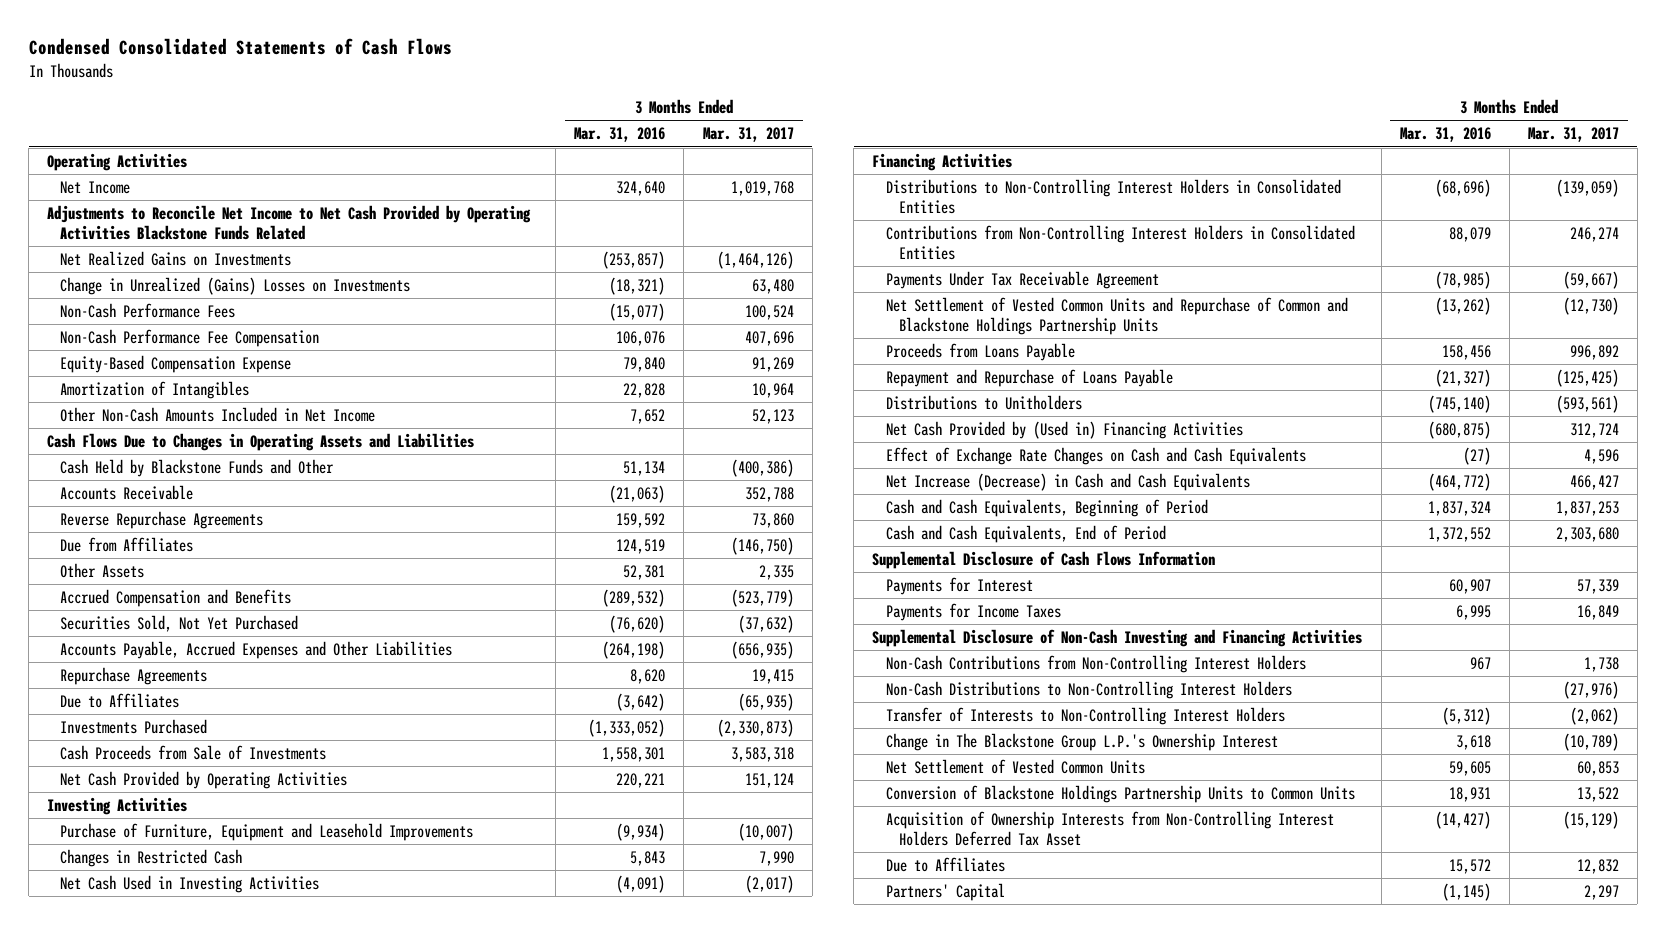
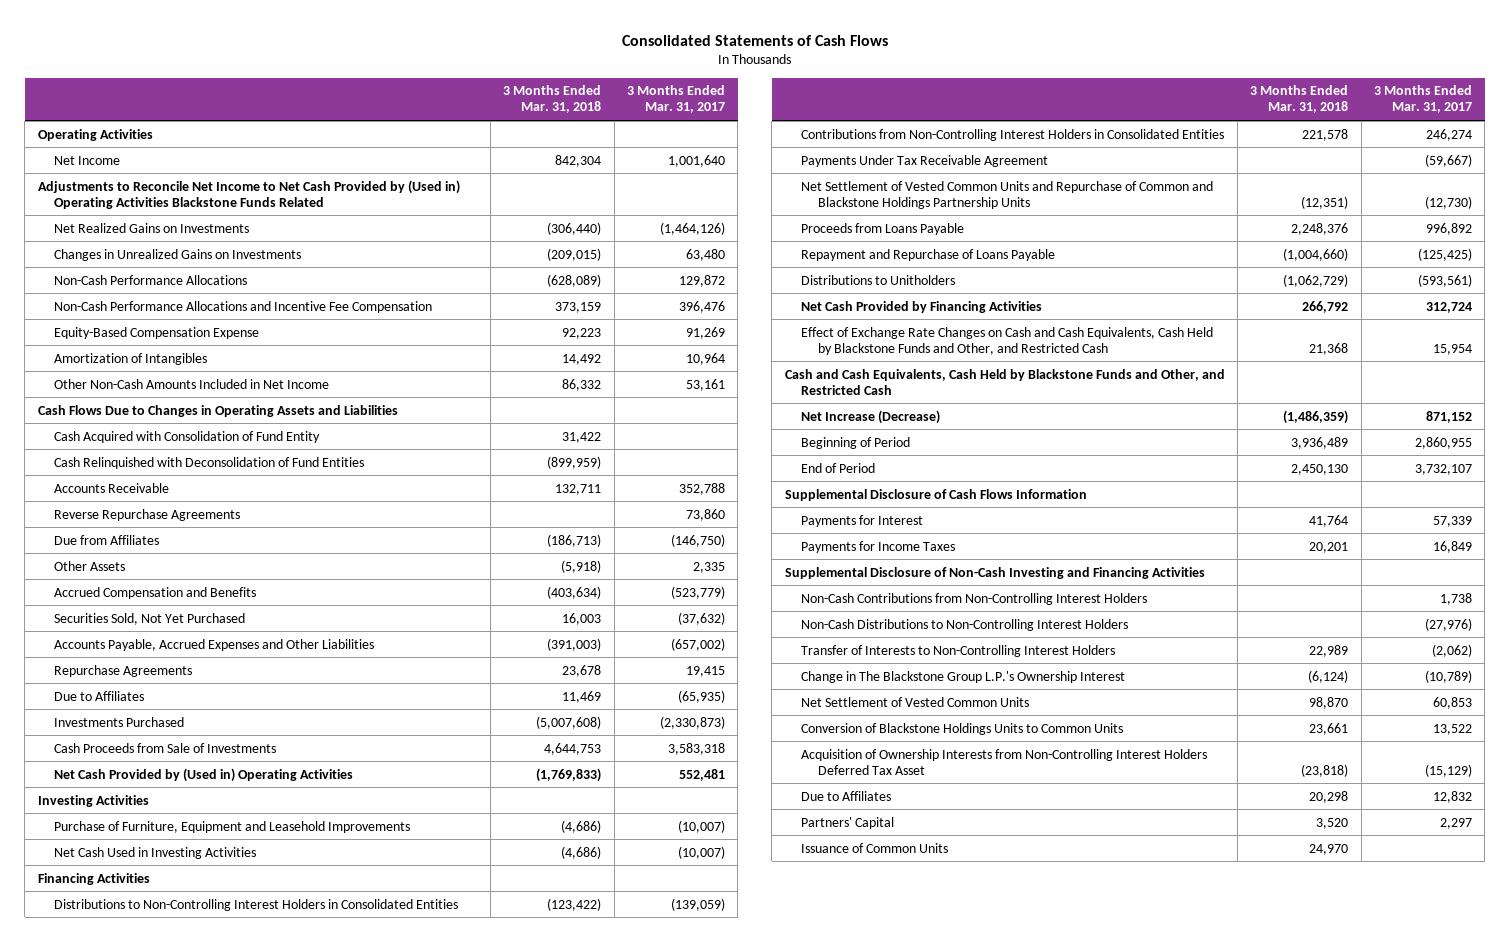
- Condensed Consolidated Statements of Cash Flows
+ Consolidated Statements of Cash Flows
- | 3 Months Ended Mar. 31, 2016 | 3 Months Ended Mar. 31, 2017
+ | 3 Months Ended Mar. 31, 2018 | 3 Months Ended Mar. 31, 2017
- Net Income | 324,640 | 1,019,768
- Adjustments to Reconcile Net Income to Net Cash Provided by Operating Activities Blackstone Funds Related
+ Net Income | 842,304 | 1,001,640
+ Adjustments to Reconcile Net Income to Net Cash Provided by (Used in) Operating Activities Blackstone Funds Related
- Change in Unrealized (Gains) Losses on Investments | (18,321) | 63,480
- Non-Cash Performance Fees | (15,077) | 100,524
- Non-Cash Performance Fee Compensation | 106,076 | 407,696
+ Changes in Unrealized Gains on Investments | (209,015) | 63,480
+ Non-Cash Performance Allocations | (628,089) | 129,872
+ Non-Cash Performance Allocations and Incentive Fee Compensation | 373,159 | 396,476
- Other Non-Cash Amounts Included in Net Income | 7,652 | 52,123
+ Other Non-Cash Amounts Included in Net Income | 86,332 | 53,161
- Cash Held by Blackstone Funds and Other | 51,134 | (400,386)
+ Cash Acquired with Consolidation of Fund Entity | 31,422 |
+ Cash Relinquished with Deconsolidation of Fund Entities | (899,959) |
- Accounts Payable, Accrued Expenses and Other Liabilities | (264,198) | (656,935)
+ Accounts Payable, Accrued Expenses and Other Liabilities | (391,003) | (657,002)
- Net Cash Provided by Operating Activities | 220,221 | 151,124
+ Net Cash Provided by (Used in) Operating Activities | (1,769,833) | 552,481
- Changes in Restricted Cash | 5,843 | 7,990
- Net Cash Used in Investing Activities | (4,091) | (2,017)
+ Net Cash Used in Investing Activities | (4,686) | (10,007)
- Net Cash Provided by (Used in) Financing Activities | (680,875) | 312,724
- Effect of Exchange Rate Changes on Cash and Cash Equivalents | (27) | 4,596
- Net Increase (Decrease) in Cash and Cash Equivalents | (464,772) | 466,427
- Cash and Cash Equivalents, Beginning of Period | 1,837,324 | 1,837,253
- Cash and Cash Equivalents, End of Period | 1,372,552 | 2,303,680
+ Net Cash Provided by Financing Activities | 266,792 | 312,724
+ Effect of Exchange Rate Changes on Cash and Cash Equivalents, Cash Held by Blackstone Funds and Other, and Restricted Cash | 21,368 | 15,954
+ Cash and Cash Equivalents, Cash Held by Blackstone Funds and Other, and Restricted Cash
+ Net Increase (Decrease) | (1,486,359) | 871,152
+ Beginning of Period | 3,936,489 | 2,860,955
+ End of Period | 2,450,130 | 3,732,107
- Conversion of Blackstone Holdings Partnership Units to Common Units | 18,931 | 13,522
+ Conversion of Blackstone Holdings Units to Common Units | 23,661 | 13,522
+ Issuance of Common Units | 24,970 |

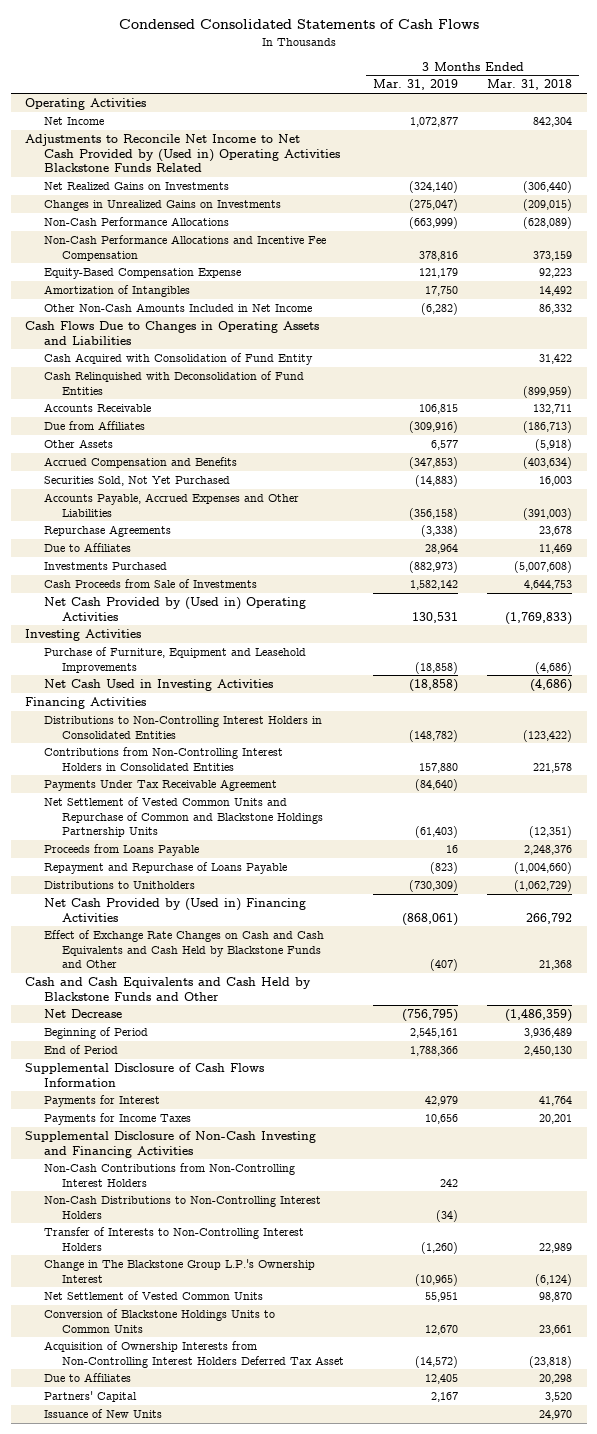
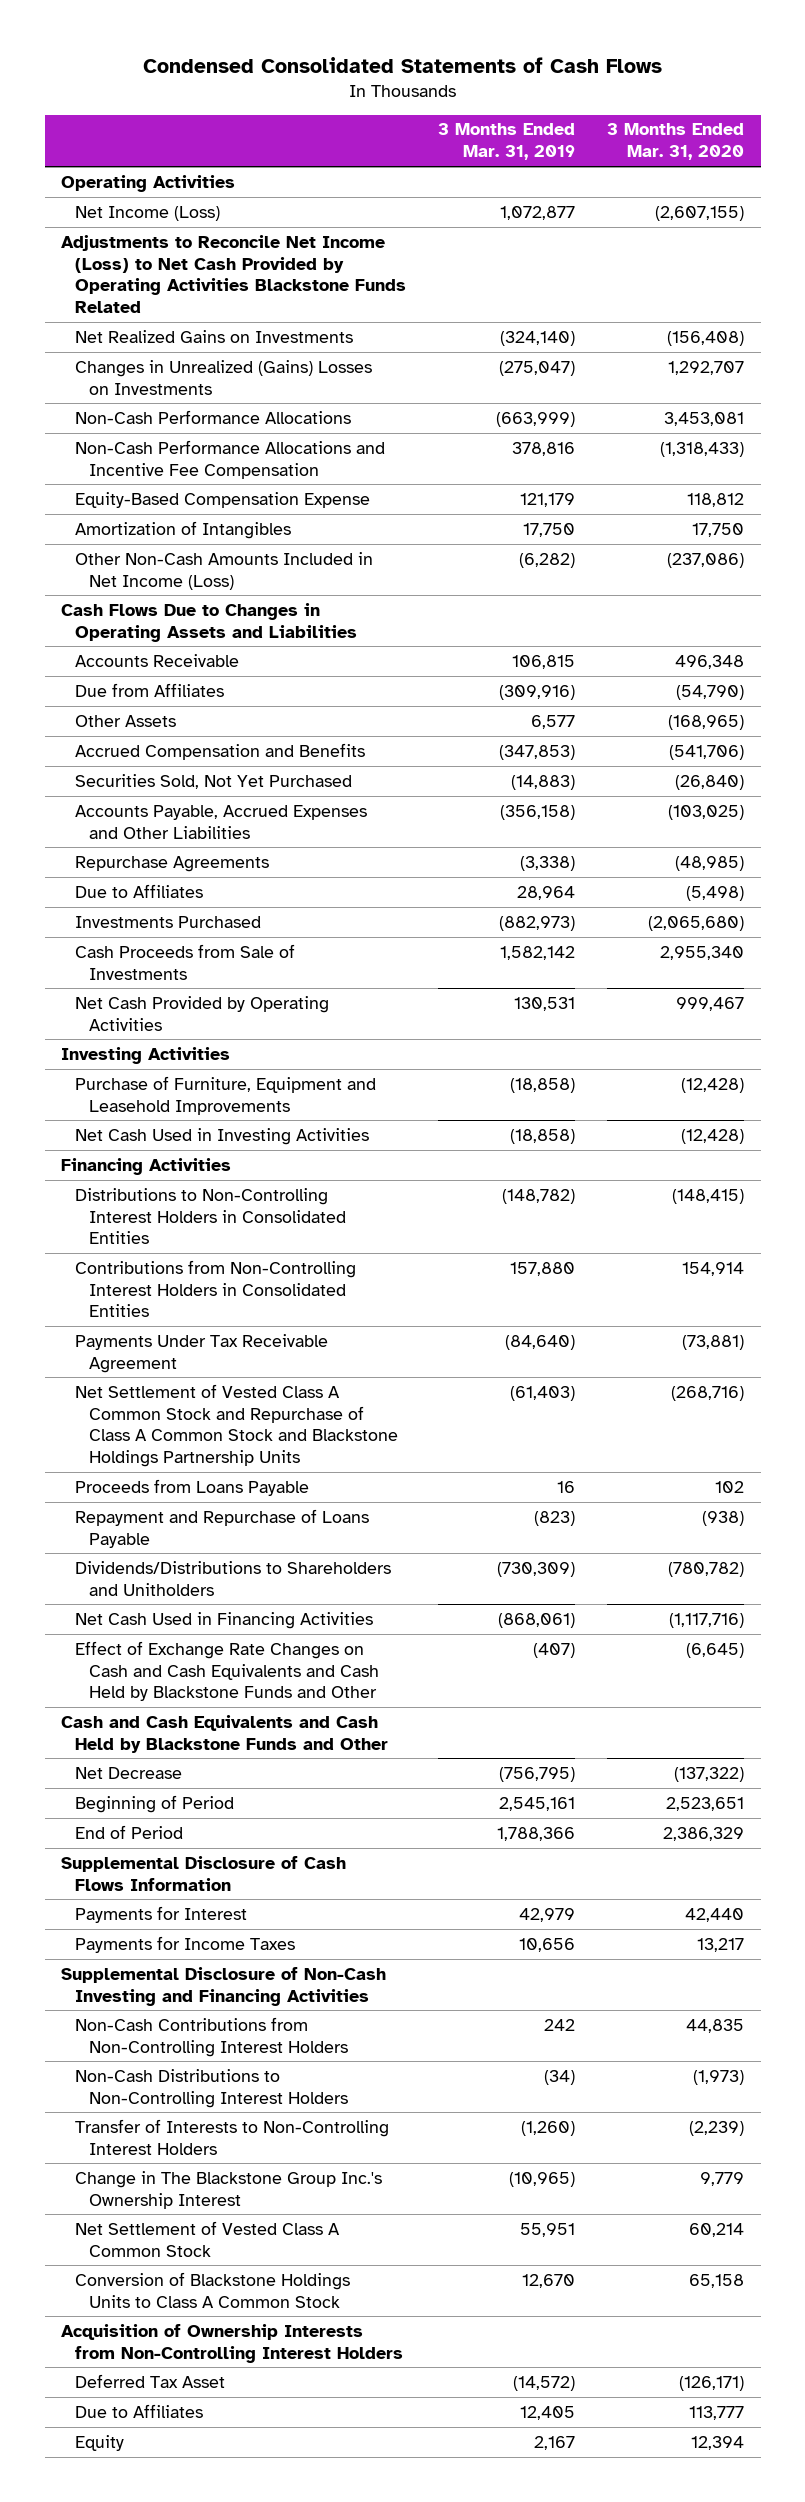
- | 3 Months Ended Mar. 31, 2019 | 3 Months Ended Mar. 31, 2018
+ | 3 Months Ended Mar. 31, 2019 | 3 Months Ended Mar. 31, 2020
- Net Income | 1,072,877 | 842,304
- Adjustments to Reconcile Net Income to Net Cash Provided by (Used in) Operating Activities Blackstone Funds Related
+ Net Income (Loss) | 1,072,877 | (2,607,155)
+ Adjustments to Reconcile Net Income (Loss) to Net Cash Provided by Operating Activities Blackstone Funds Related
- Changes in Unrealized Gains on Investments | (275,047) | (209,015)
+ Changes in Unrealized (Gains) Losses on Investments | (275,047) | 1,292,707
- Other Non-Cash Amounts Included in Net Income | (6,282) | 86,332
+ Other Non-Cash Amounts Included in Net Income (Loss) | (6,282) | (237,086)
- Cash Acquired with Consolidation of Fund Entity | | 31,422
- Cash Relinquished with Deconsolidation of Fund Entities | | (899,959)
- Net Cash Provided by (Used in) Operating Activities | 130,531 | (1,769,833)
+ Net Cash Provided by Operating Activities | 130,531 | 999,467
- Net Settlement of Vested Common Units and Repurchase of Common and Blackstone Holdings Partnership Units | (61,403) | (12,351)
+ Net Settlement of Vested Class A Common Stock and Repurchase of Class A Common Stock and Blackstone Holdings Partnership Units | (61,403) | (268,716)
- Distributions to Unitholders | (730,309) | (1,062,729)
- Net Cash Provided by (Used in) Financing Activities | (868,061) | 266,792
+ Dividends/Distributions to Shareholders and Unitholders | (730,309) | (780,782)
+ Net Cash Used in Financing Activities | (868,061) | (1,117,716)
- Change in The Blackstone Group L.P.'s Ownership Interest | (10,965) | (6,124)
- Net Settlement of Vested Common Units | 55,951 | 98,870
- Conversion of Blackstone Holdings Units to Common Units | 12,670 | 23,661
- Acquisition of Ownership Interests from Non-Controlling Interest Holders Deferred Tax Asset | (14,572) | (23,818)
+ Change in The Blackstone Group Inc.'s Ownership Interest | (10,965) | 9,779
+ Net Settlement of Vested Class A Common Stock | 55,951 | 60,214
+ Conversion of Blackstone Holdings Units to Class A Common Stock | 12,670 | 65,158
+ Acquisition of Ownership Interests from Non-Controlling Interest Holders
+ Deferred Tax Asset | (14,572) | (126,171)
- Partners' Capital | 2,167 | 3,520
- Issuance of New Units | | 24,970
+ Equity | 2,167 | 12,394

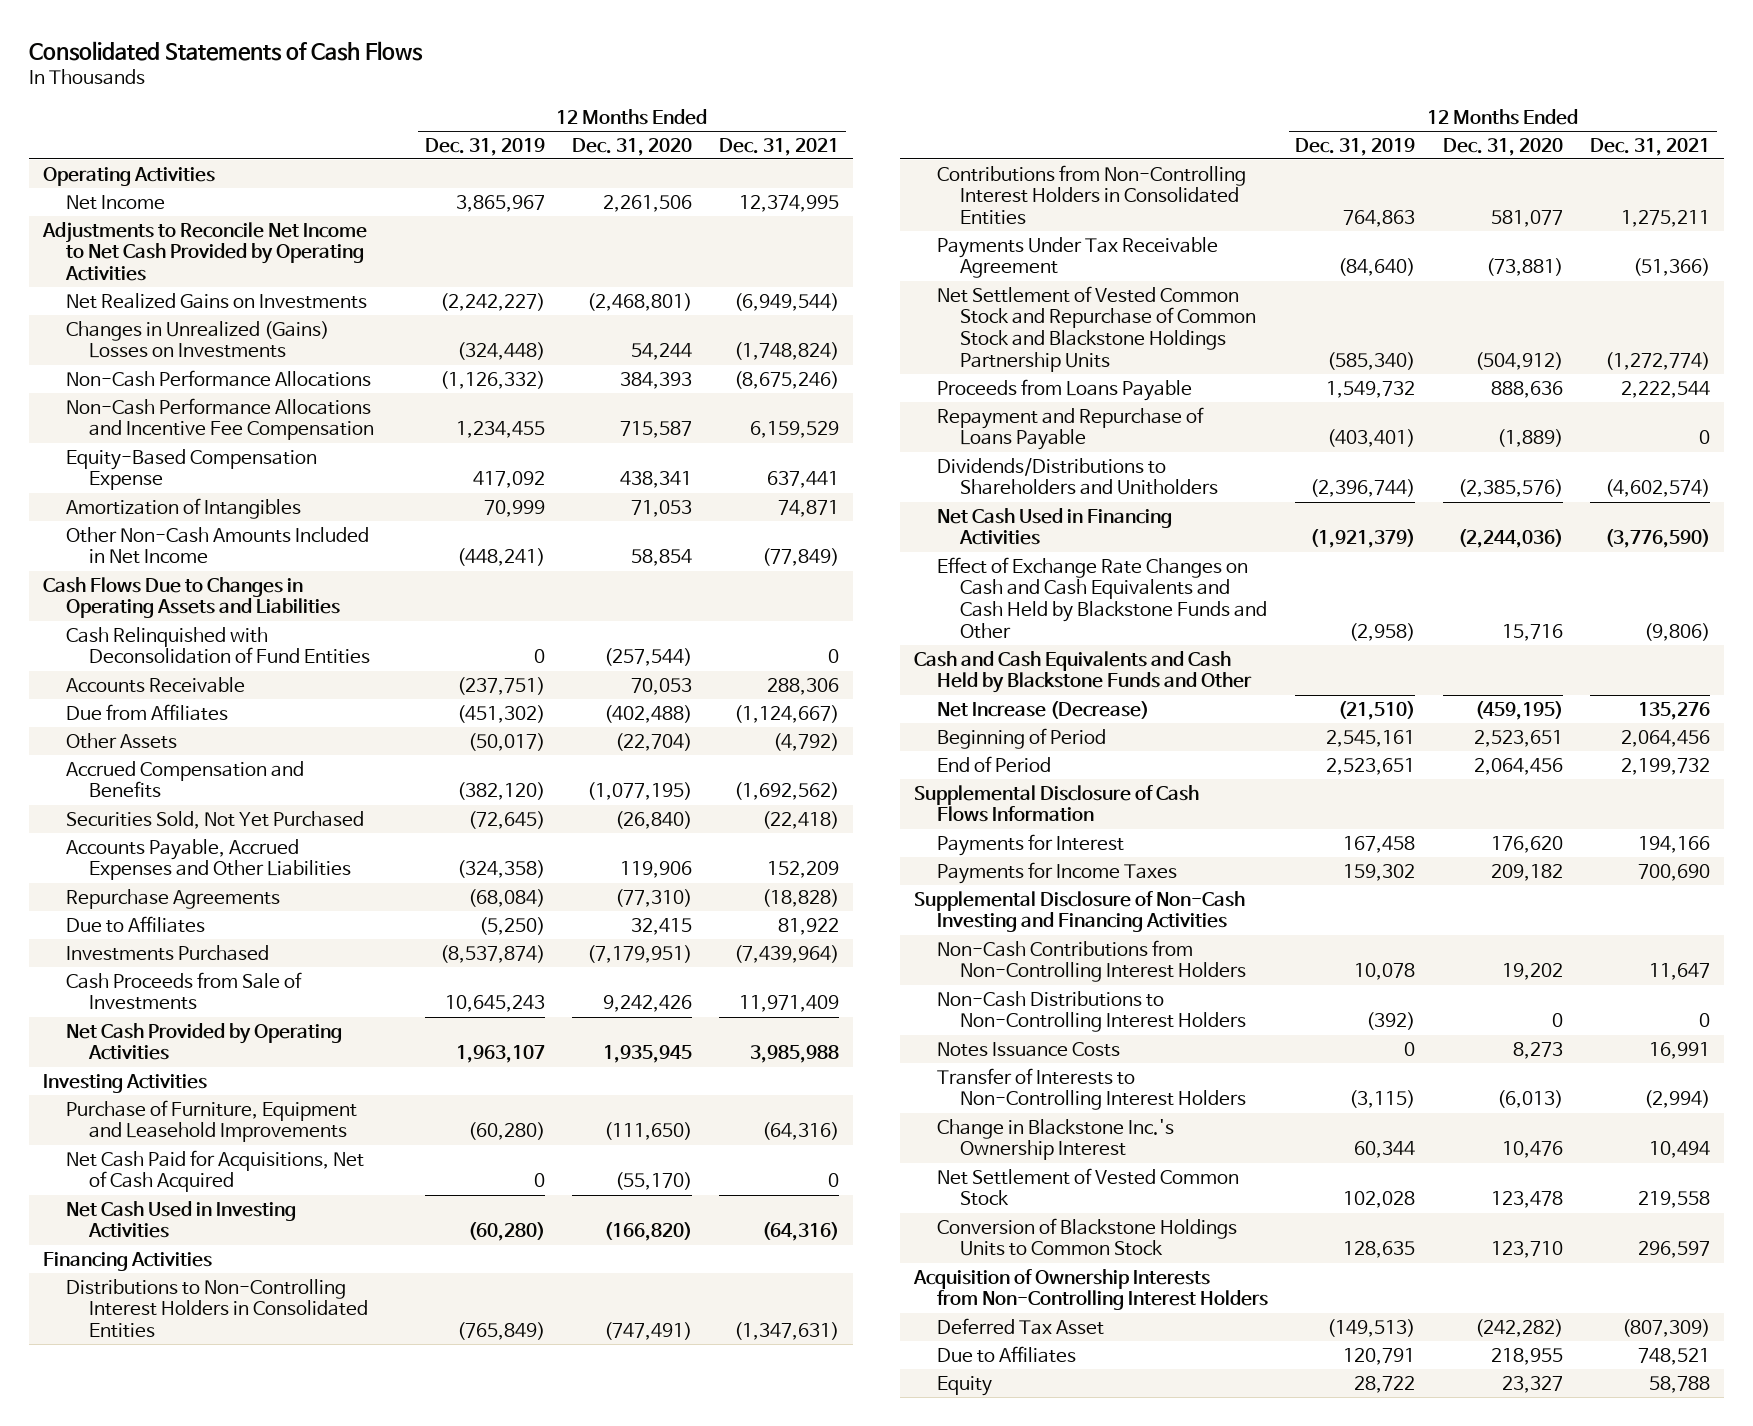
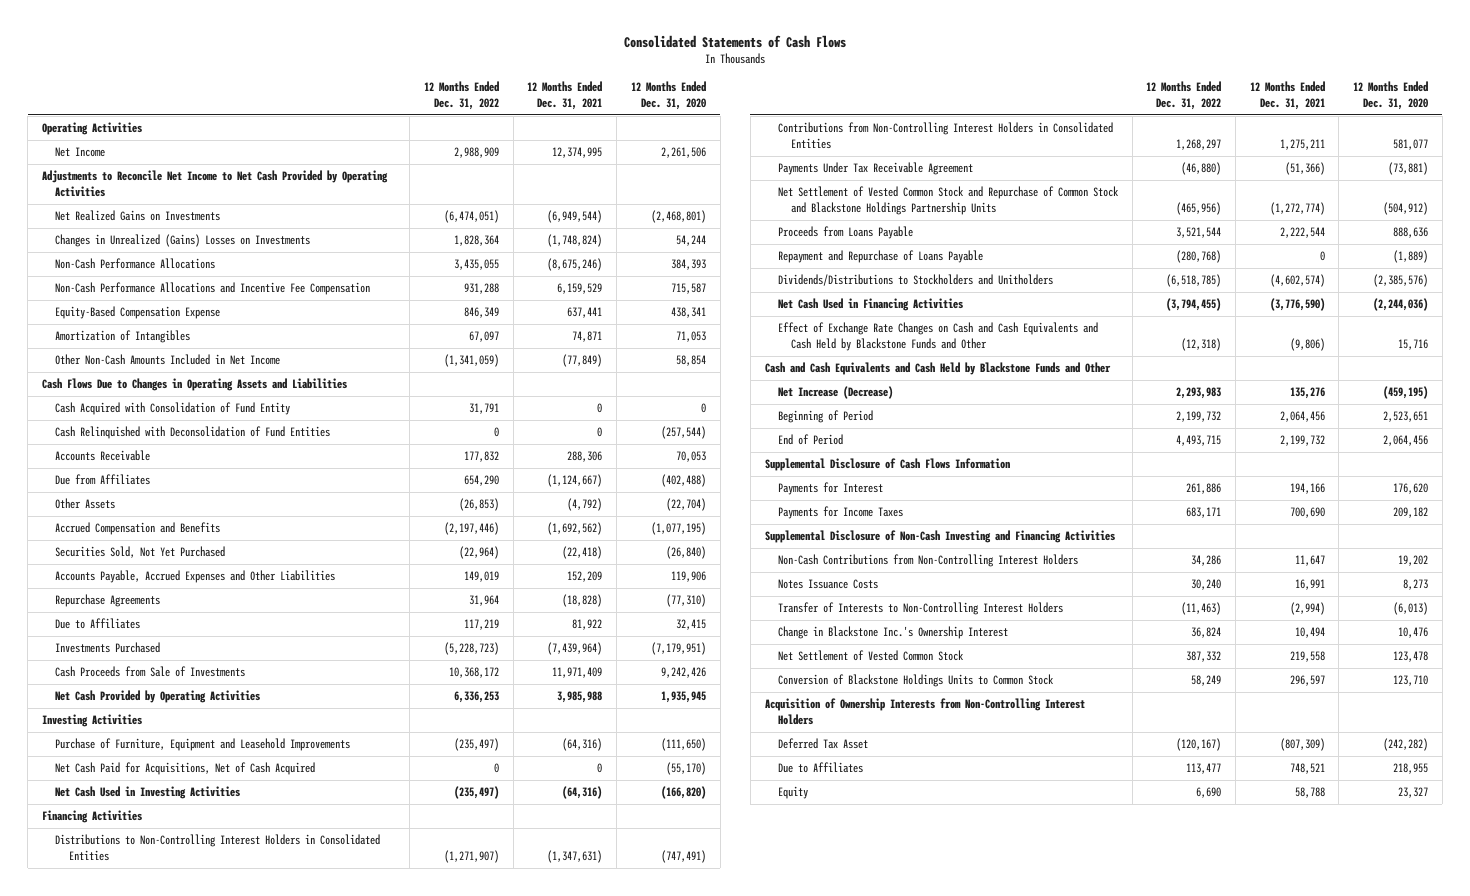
- | 12 Months Ended Dec. 31, 2019 | 12 Months Ended Dec. 31, 2020 | 12 Months Ended Dec. 31, 2021
+ | 12 Months Ended Dec. 31, 2022 | 12 Months Ended Dec. 31, 2021 | 12 Months Ended Dec. 31, 2020
+ Cash Acquired with Consolidation of Fund Entity | 31,791 | 0 | 0
- Dividends/Distributions to Shareholders and Unitholders | (2,396,744) | (2,385,576) | (4,602,574)
+ Dividends/Distributions to Stockholders and Unitholders | (6,518,785) | (4,602,574) | (2,385,576)
- Non-Cash Distributions to Non-Controlling Interest Holders | (392) | 0 | 0

